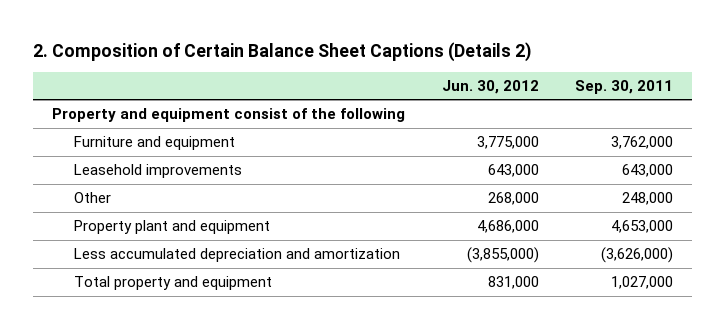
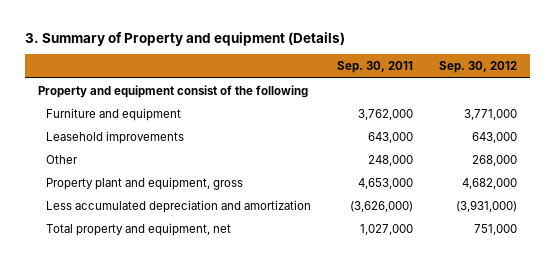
- 2. Composition of Certain Balance Sheet Captions (Details 2)
+ 3. Summary of Property and equipment (Details)
- | Jun. 30, 2012 | Sep. 30, 2011
+ | Sep. 30, 2011 | Sep. 30, 2012
- Property plant and equipment | 4,686,000 | 4,653,000
+ Property plant and equipment, gross | 4,653,000 | 4,682,000
- Total property and equipment | 831,000 | 1,027,000
+ Total property and equipment, net | 1,027,000 | 751,000

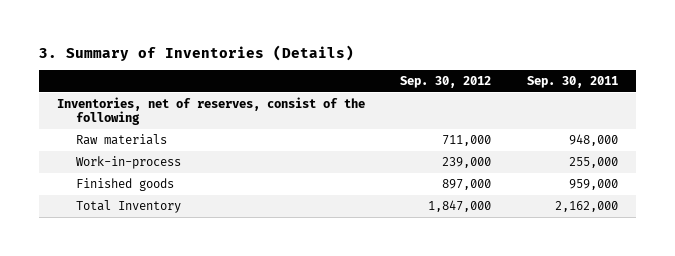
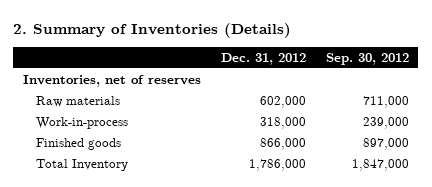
- 3. Summary of Inventories (Details)
+ 2. Summary of Inventories (Details)
- | Sep. 30, 2012 | Sep. 30, 2011
+ | Dec. 31, 2012 | Sep. 30, 2012
- Inventories, net of reserves, consist of the following
+ Inventories, net of reserves

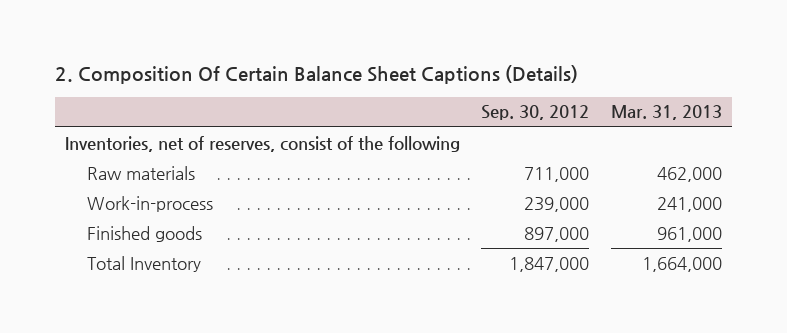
- 2. Summary of Inventories (Details)
+ 2. Composition Of Certain Balance Sheet Captions (Details)
- | Dec. 31, 2012 | Sep. 30, 2012
+ | Sep. 30, 2012 | Mar. 31, 2013
- Inventories, net of reserves
+ Inventories, net of reserves, consist of the following

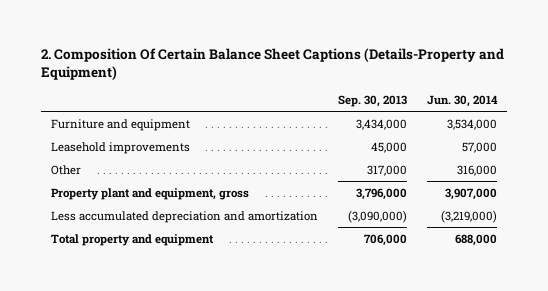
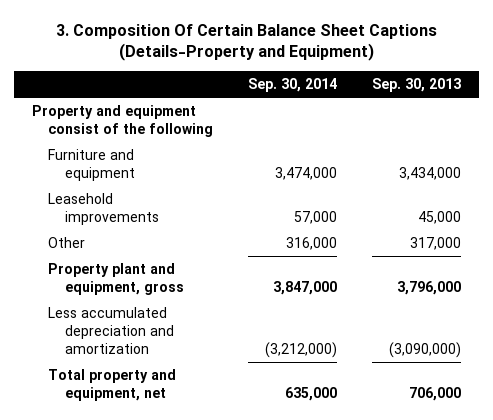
- 2. Composition Of Certain Balance Sheet Captions (Details-Property and Equipment)
+ 3. Composition Of Certain Balance Sheet Captions (Details-Property and Equipment)
- | Sep. 30, 2013 | Jun. 30, 2014
+ | Sep. 30, 2014 | Sep. 30, 2013
+ Property and equipment consist of the following
- Total property and equipment | 706,000 | 688,000
+ Total property and equipment, net | 635,000 | 706,000

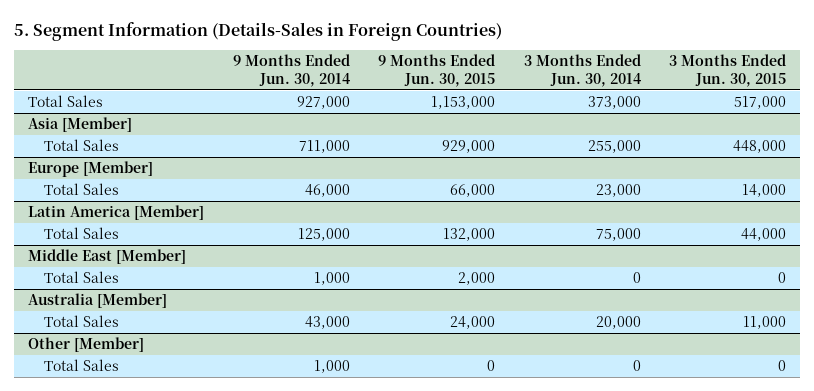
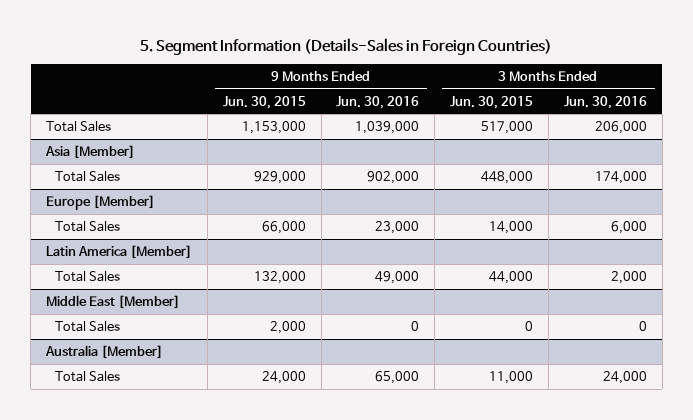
- | 9 Months Ended Jun. 30, 2014 | 9 Months Ended Jun. 30, 2015 | 3 Months Ended Jun. 30, 2014 | 3 Months Ended Jun. 30, 2015
+ | 9 Months Ended Jun. 30, 2015 | 9 Months Ended Jun. 30, 2016 | 3 Months Ended Jun. 30, 2015 | 3 Months Ended Jun. 30, 2016
- Other [Member]
- Total Sales | 1,000 | 0 | 0 | 0

